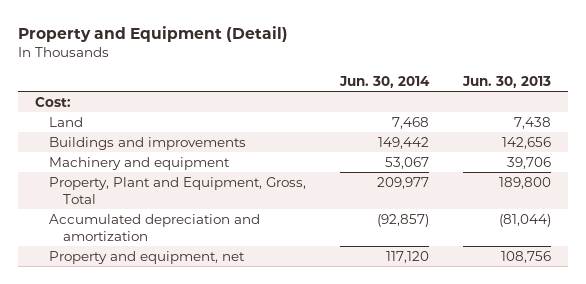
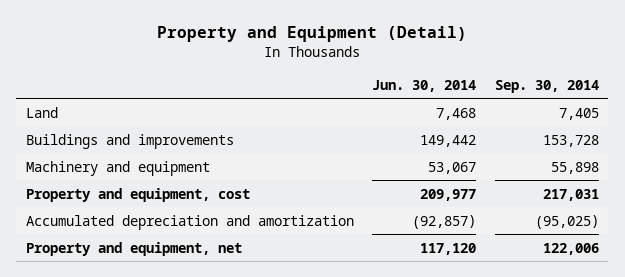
- | Jun. 30, 2014 | Jun. 30, 2013
+ | Jun. 30, 2014 | Sep. 30, 2014
- Cost:
- Property, Plant and Equipment, Gross, Total | 209,977 | 189,800
+ Property and equipment, cost | 209,977 | 217,031

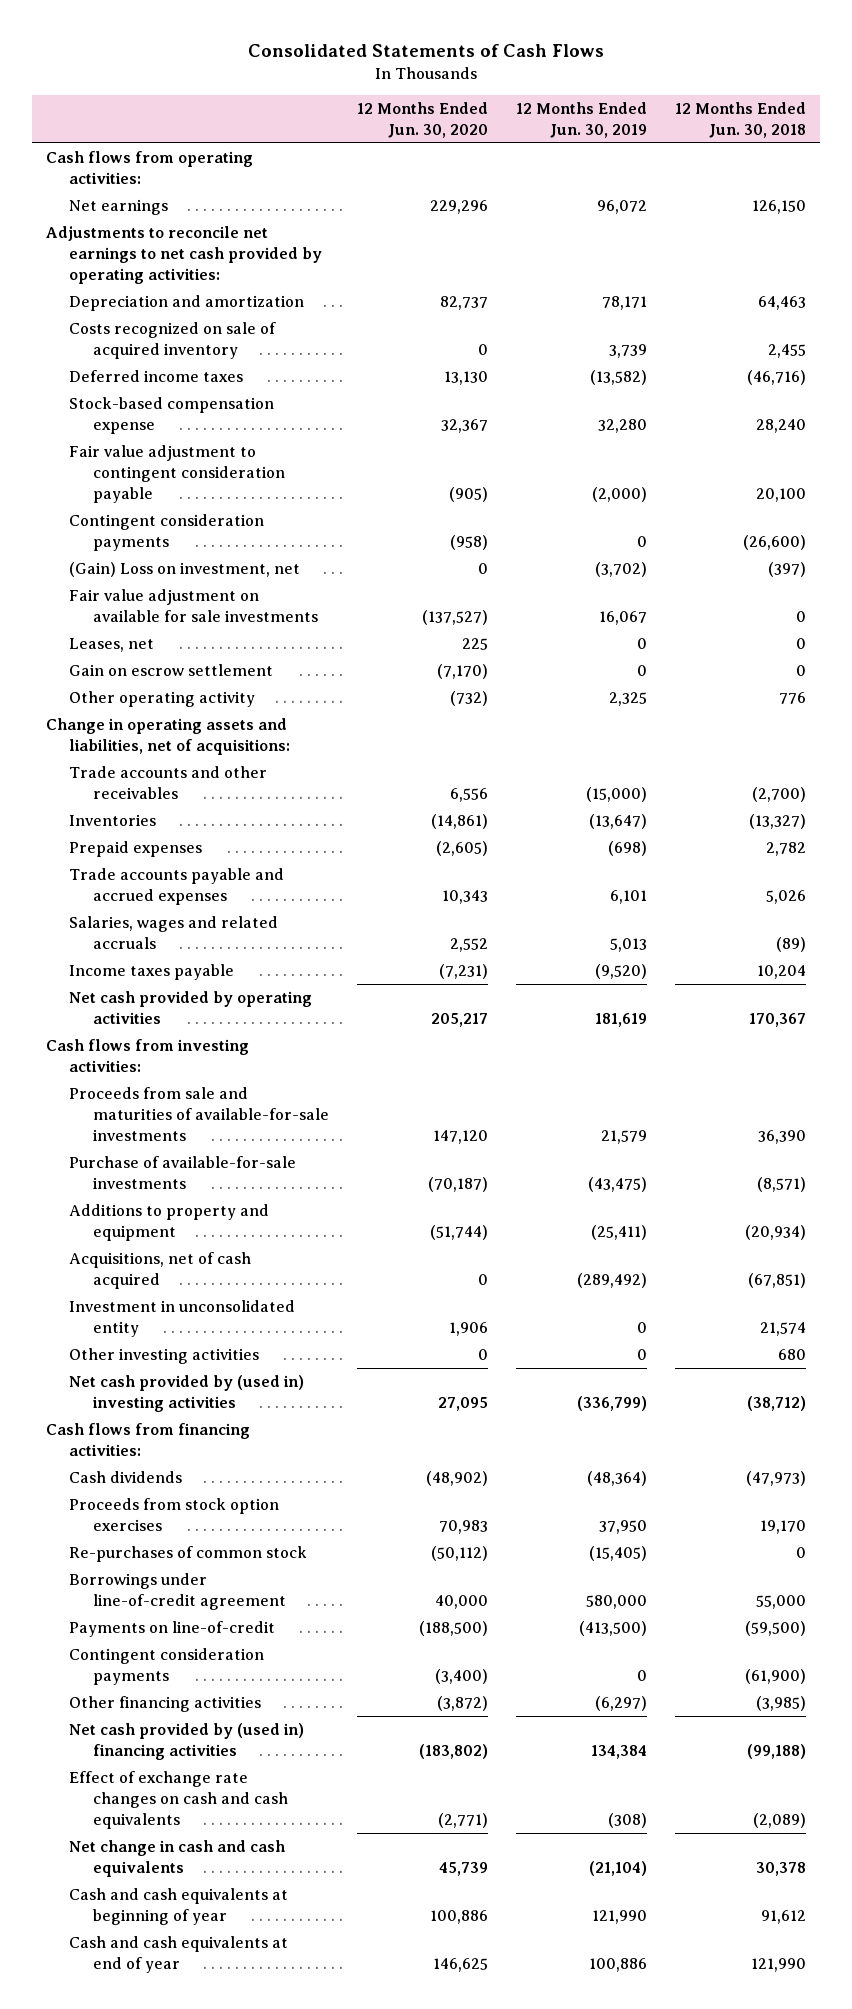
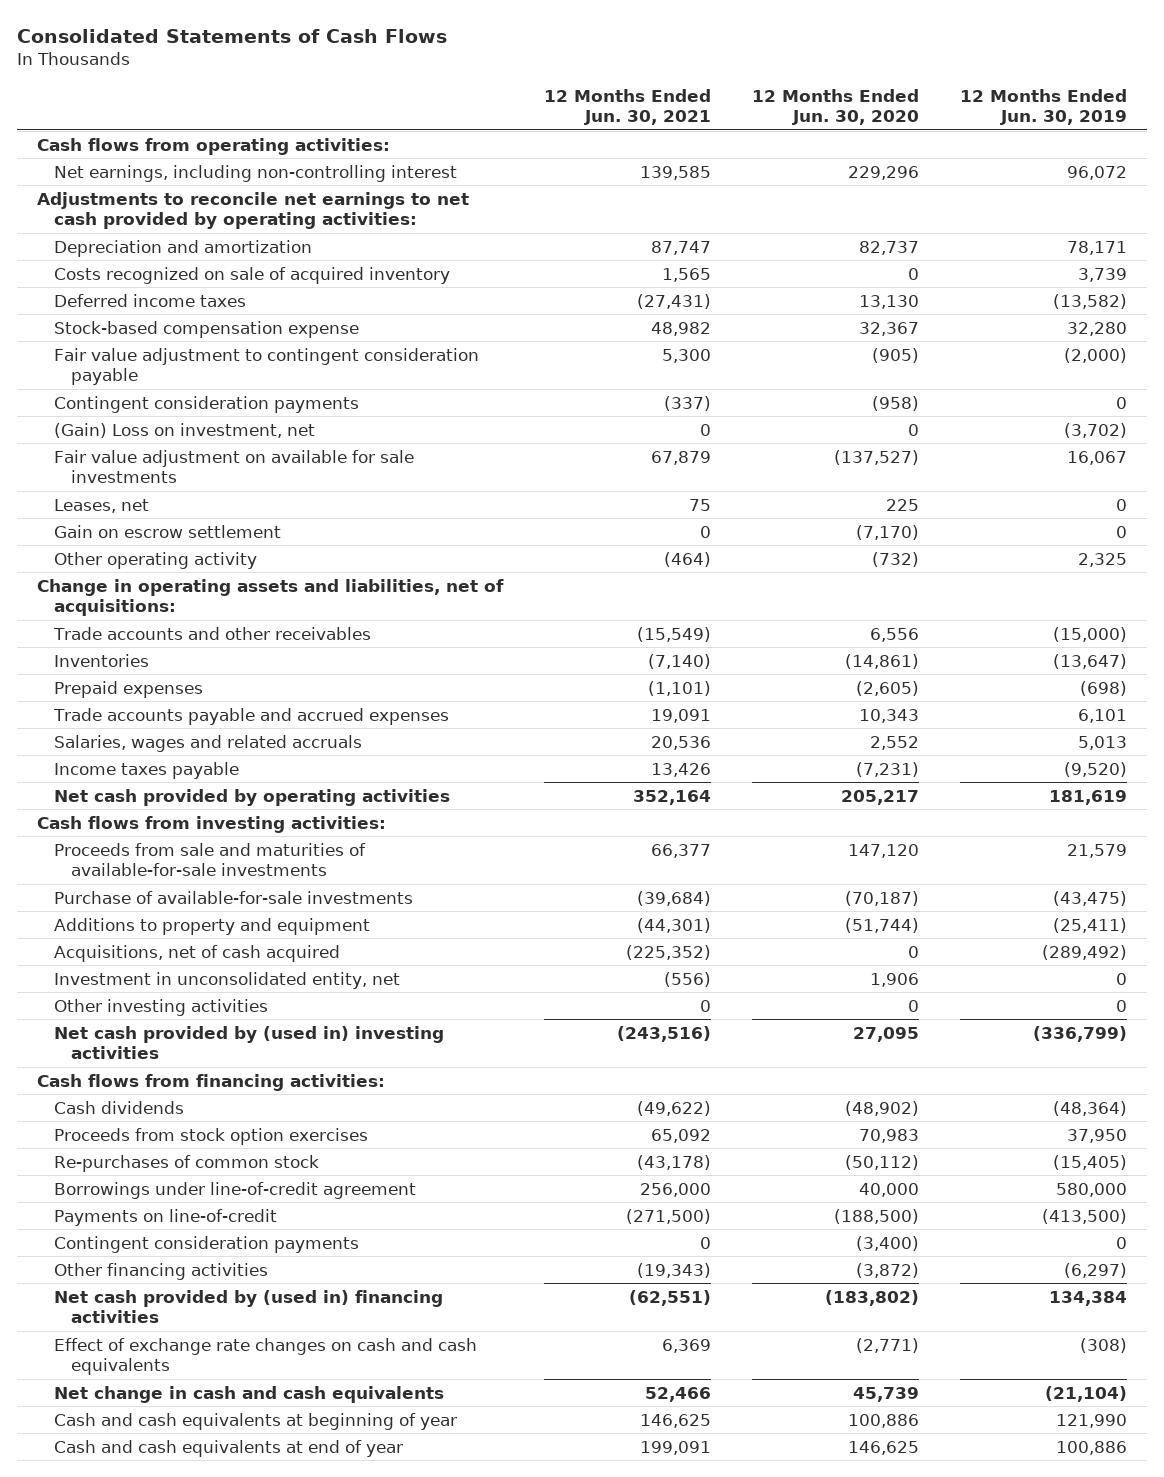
- | 12 Months Ended Jun. 30, 2020 | 12 Months Ended Jun. 30, 2019 | 12 Months Ended Jun. 30, 2018
+ | 12 Months Ended Jun. 30, 2021 | 12 Months Ended Jun. 30, 2020 | 12 Months Ended Jun. 30, 2019
- Net earnings | 229,296 | 96,072 | 126,150
+ Net earnings, including non-controlling interest | 139,585 | 229,296 | 96,072
- Investment in unconsolidated entity | 1,906 | 0 | 21,574
+ Investment in unconsolidated entity, net | (556) | 1,906 | 0

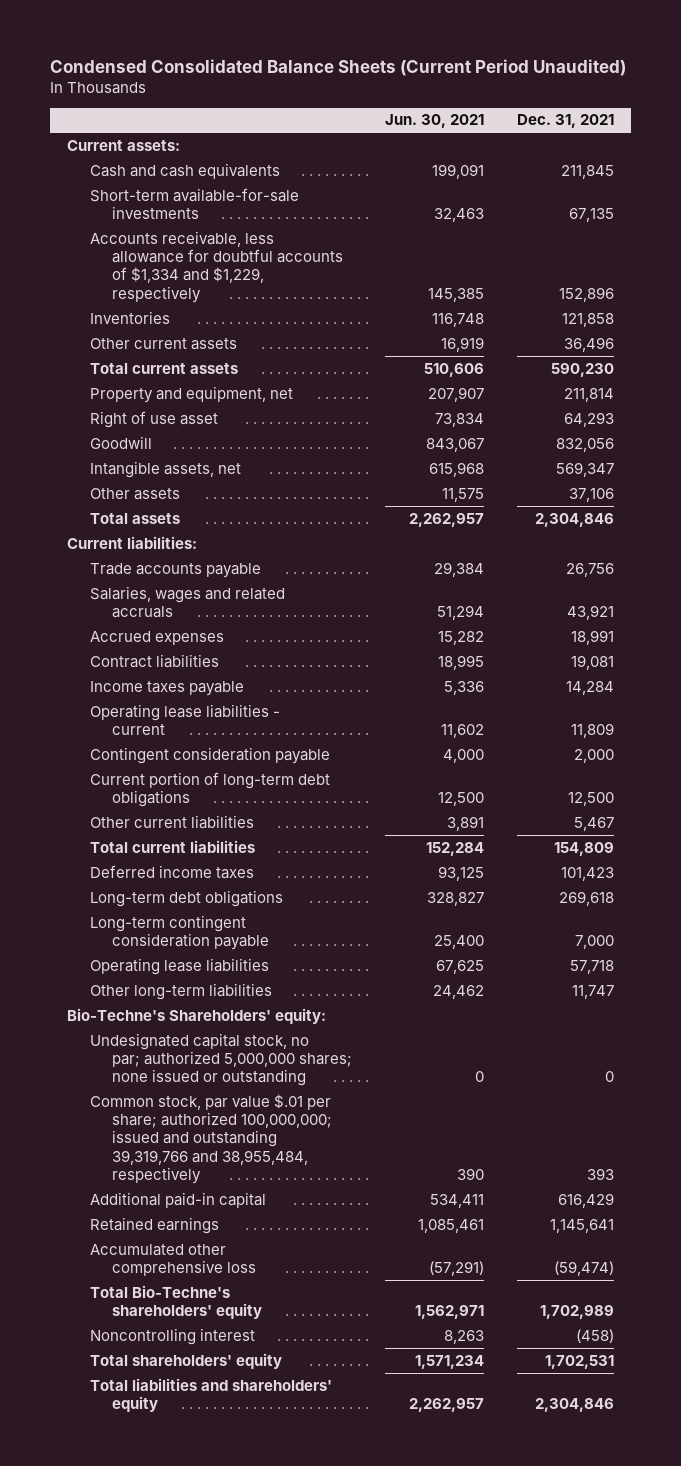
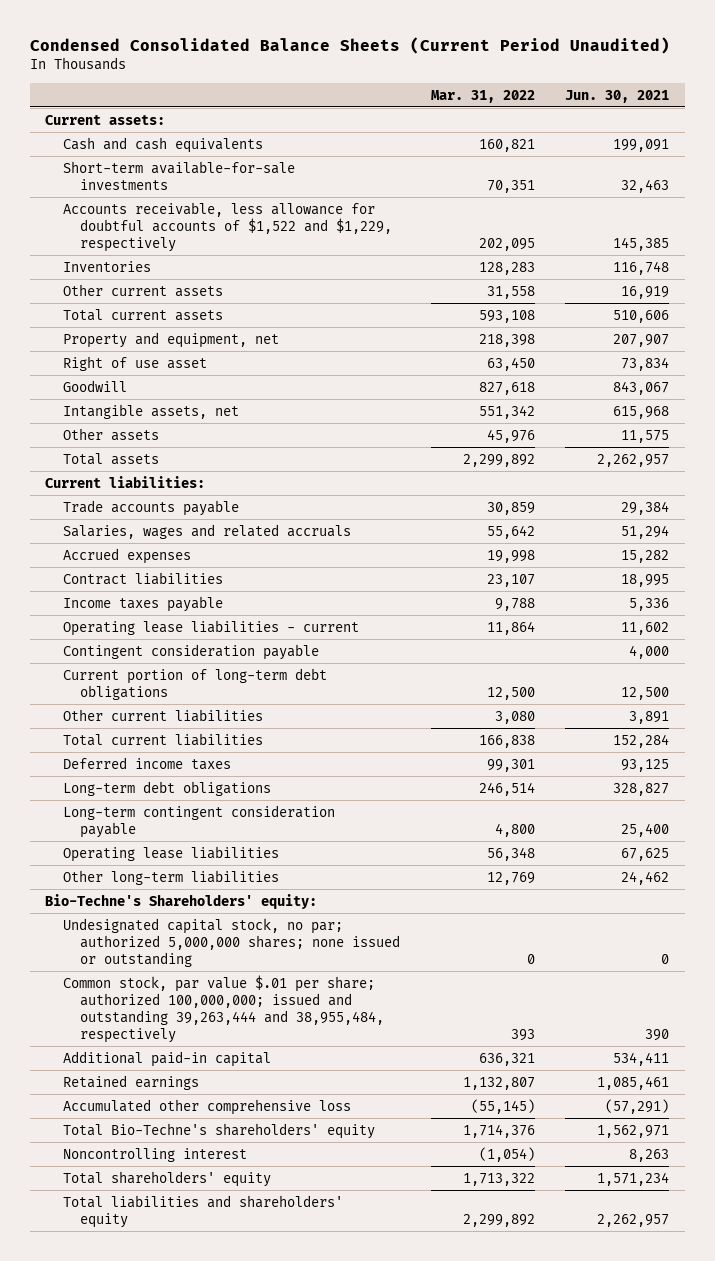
- | Jun. 30, 2021 | Dec. 31, 2021
+ | Mar. 31, 2022 | Jun. 30, 2021
- Accounts receivable, less allowance for doubtful accounts of $1,334 and $1,229, respectively | 145,385 | 152,896
+ Accounts receivable, less allowance for doubtful accounts of $1,522 and $1,229, respectively | 202,095 | 145,385
- Common stock, par value $.01 per share; authorized 100,000,000; issued and outstanding 39,319,766 and 38,955,484, respectively | 390 | 393
+ Common stock, par value $.01 per share; authorized 100,000,000; issued and outstanding 39,263,444 and 38,955,484, respectively | 393 | 390

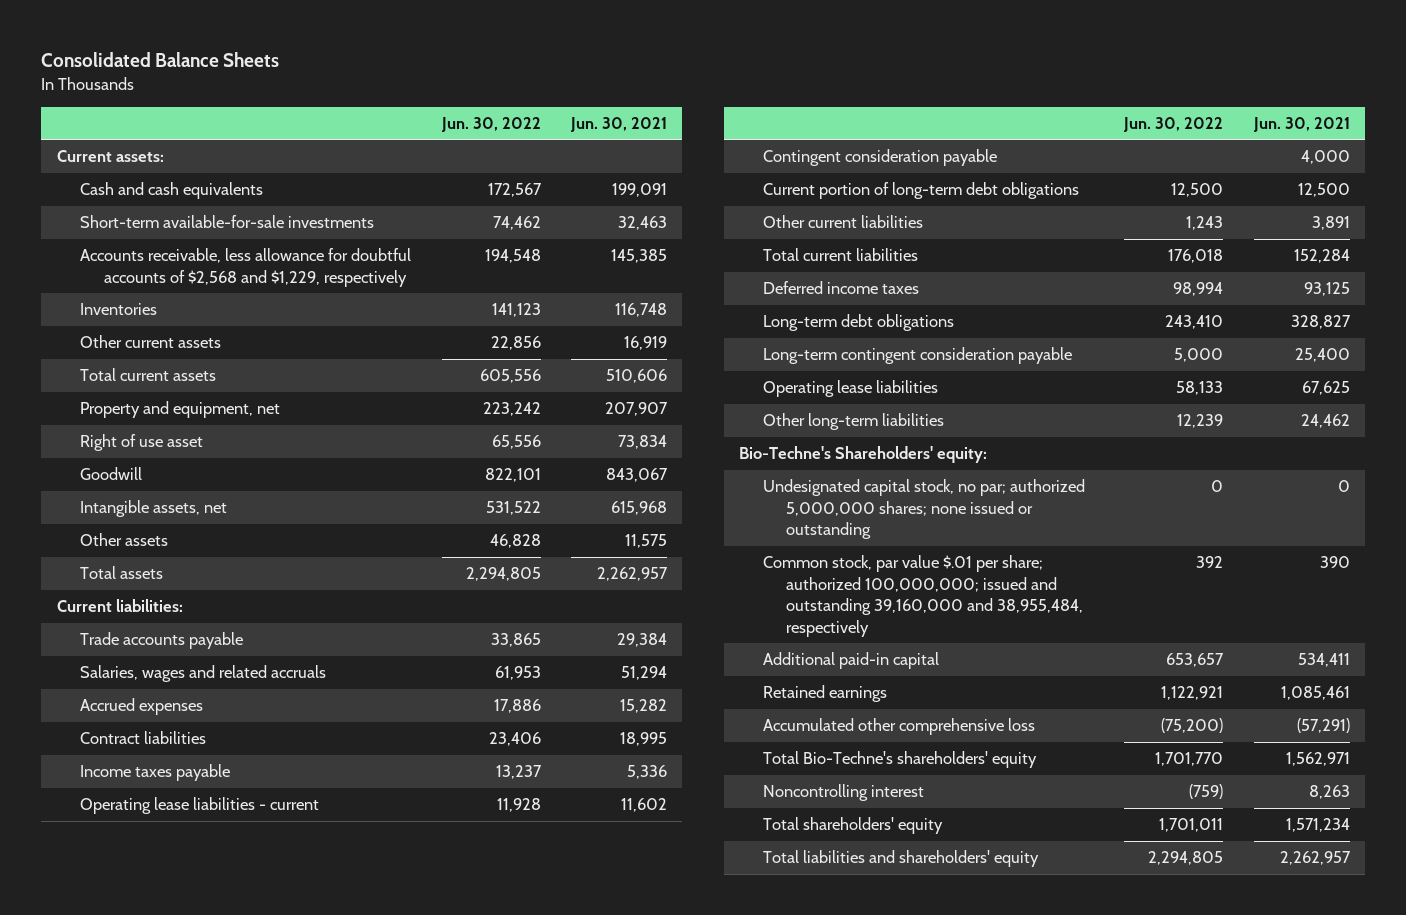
- Condensed Consolidated Balance Sheets (Current Period Unaudited)
+ Consolidated Balance Sheets
- | Mar. 31, 2022 | Jun. 30, 2021
+ | Jun. 30, 2022 | Jun. 30, 2021
- Accounts receivable, less allowance for doubtful accounts of $1,522 and $1,229, respectively | 202,095 | 145,385
+ Accounts receivable, less allowance for doubtful accounts of $2,568 and $1,229, respectively | 194,548 | 145,385
- Common stock, par value $.01 per share; authorized 100,000,000; issued and outstanding 39,263,444 and 38,955,484, respectively | 393 | 390
+ Common stock, par value $.01 per share; authorized 100,000,000; issued and outstanding 39,160,000 and 38,955,484, respectively | 392 | 390

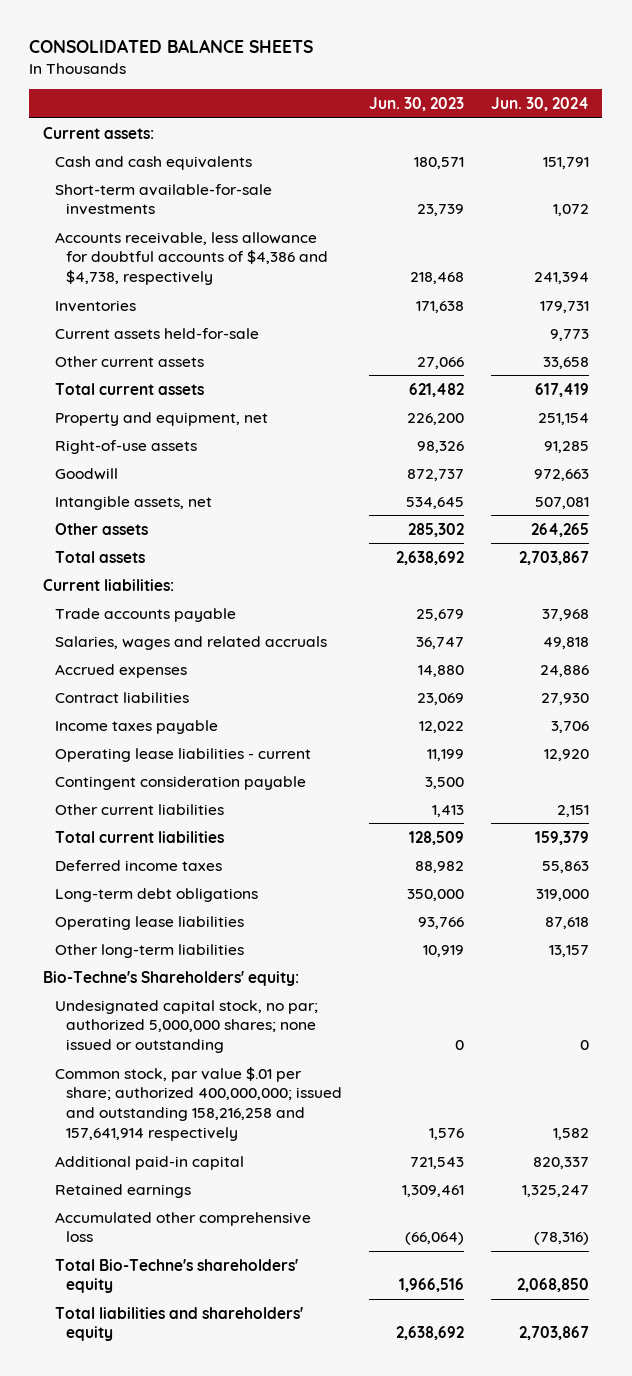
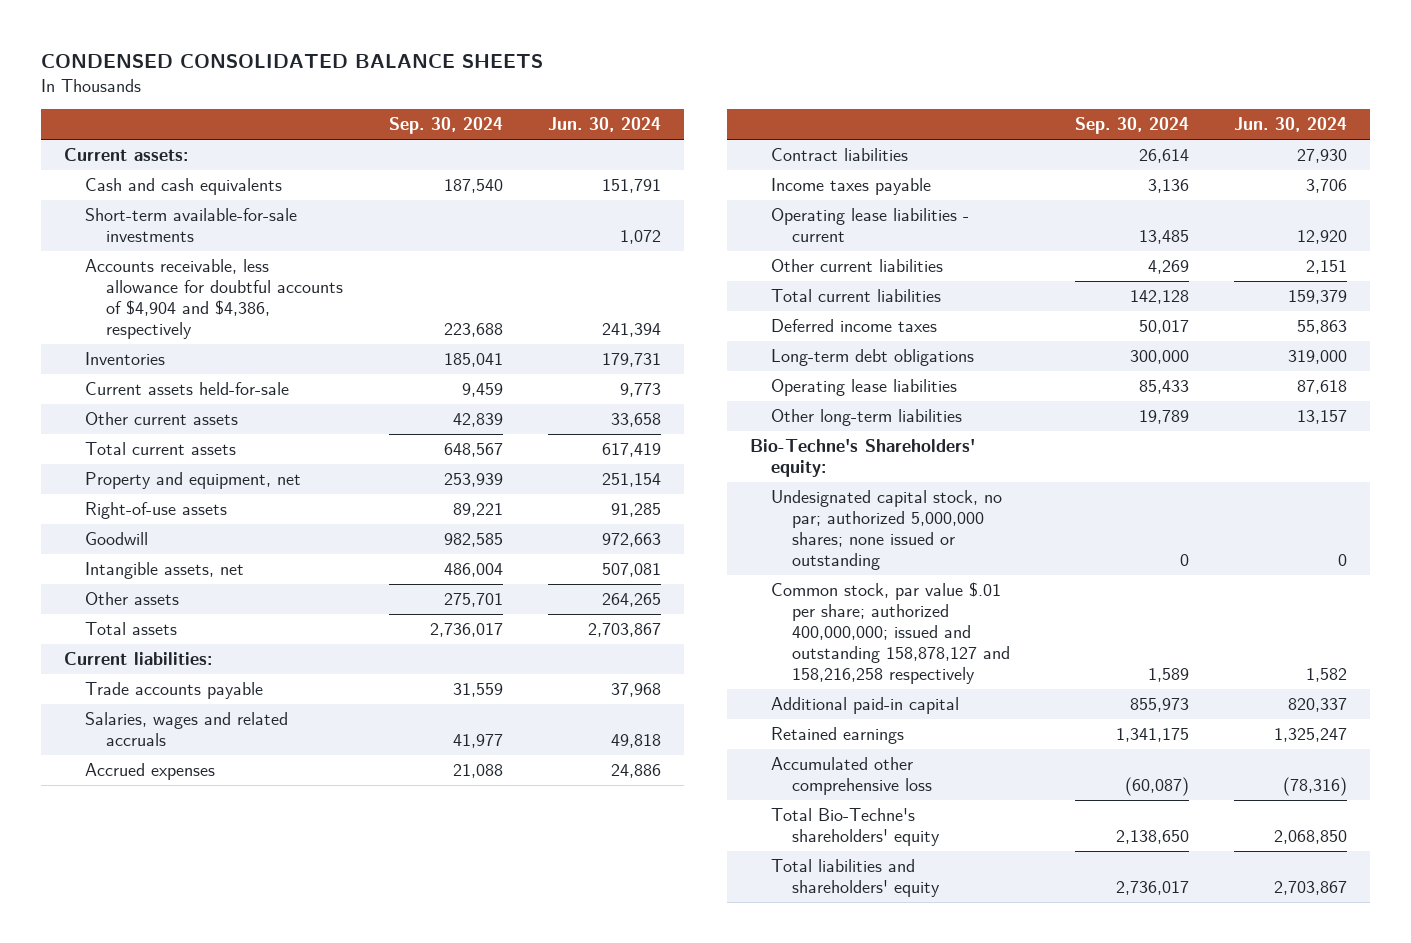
- CONSOLIDATED BALANCE SHEETS
+ CONDENSED CONSOLIDATED BALANCE SHEETS
- | Jun. 30, 2023 | Jun. 30, 2024
+ | Sep. 30, 2024 | Jun. 30, 2024
- Accounts receivable, less allowance for doubtful accounts of $4,386 and $4,738, respectively | 218,468 | 241,394
+ Accounts receivable, less allowance for doubtful accounts of $4,904 and $4,386, respectively | 223,688 | 241,394
- Contingent consideration payable | 3,500 |
- Common stock, par value $.01 per share; authorized 400,000,000; issued and outstanding 158,216,258 and 157,641,914 respectively | 1,576 | 1,582
+ Common stock, par value $.01 per share; authorized 400,000,000; issued and outstanding 158,878,127 and 158,216,258 respectively | 1,589 | 1,582

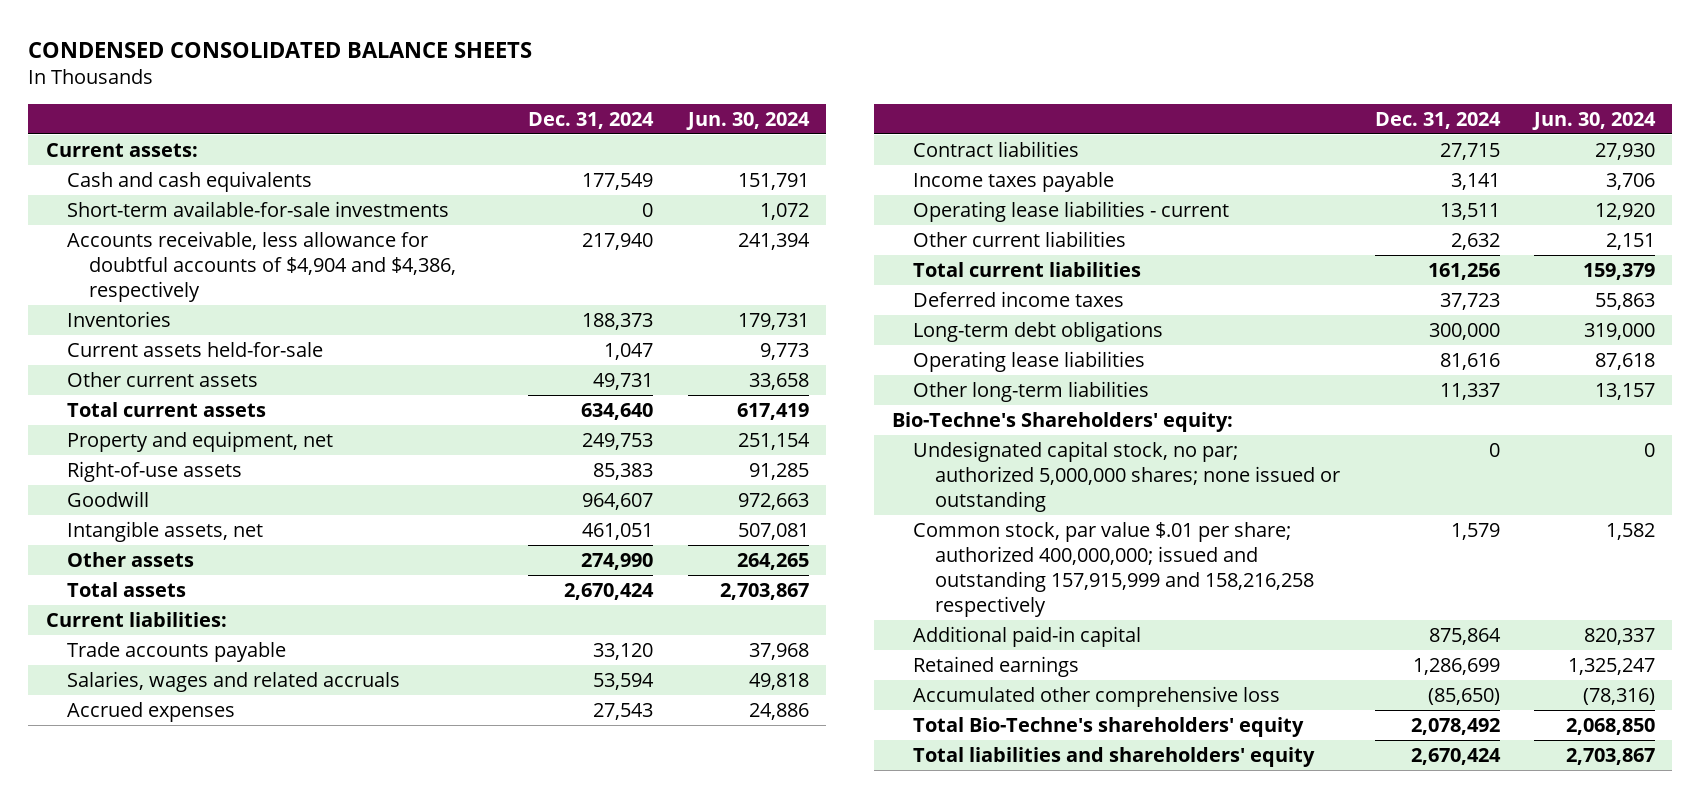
- | Sep. 30, 2024 | Jun. 30, 2024
+ | Dec. 31, 2024 | Jun. 30, 2024
- Common stock, par value $.01 per share; authorized 400,000,000; issued and outstanding 158,878,127 and 158,216,258 respectively | 1,589 | 1,582
+ Common stock, par value $.01 per share; authorized 400,000,000; issued and outstanding 157,915,999 and 158,216,258 respectively | 1,579 | 1,582

